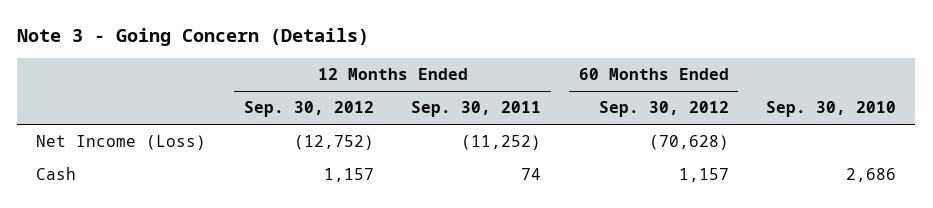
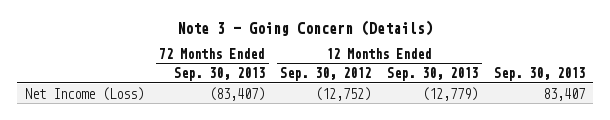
- | 12 Months Ended Sep. 30, 2012 | 12 Months Ended Sep. 30, 2011 | 60 Months Ended Sep. 30, 2012 | Sep. 30, 2010
+ | 72 Months Ended Sep. 30, 2013 | 12 Months Ended Sep. 30, 2012 | 12 Months Ended Sep. 30, 2013 | Sep. 30, 2013
- Cash | 1,157 | 74 | 1,157 | 2,686

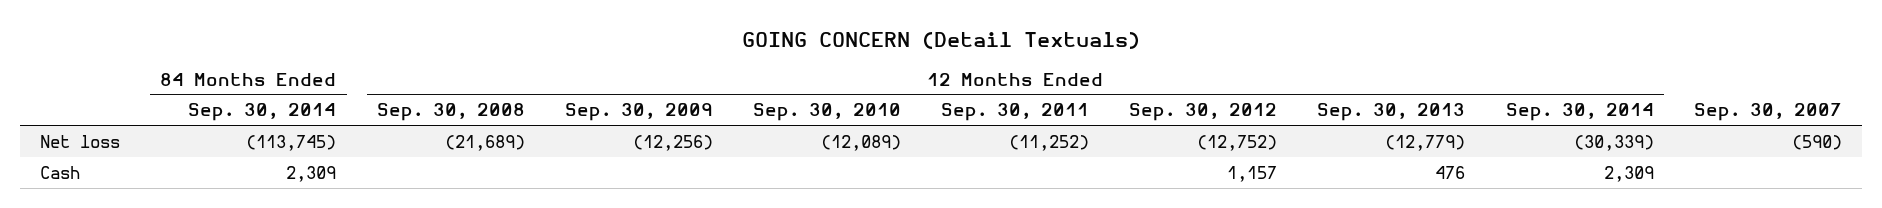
- Note 3 - Going Concern (Details)
+ GOING CONCERN (Detail Textuals)
- | 72 Months Ended Sep. 30, 2013 | 12 Months Ended Sep. 30, 2012 | 12 Months Ended Sep. 30, 2013 | Sep. 30, 2013
+ | 84 Months Ended Sep. 30, 2014 | 12 Months Ended Sep. 30, 2008 | 12 Months Ended Sep. 30, 2009 | 12 Months Ended Sep. 30, 2010 | 12 Months Ended Sep. 30, 2011 | 12 Months Ended Sep. 30, 2012 | 12 Months Ended Sep. 30, 2013 | 12 Months Ended Sep. 30, 2014 | Sep. 30, 2007
- Net Income (Loss) | (83,407) | (12,752) | (12,779) | 83,407
+ Net loss | (113,745) | (21,689) | (12,256) | (12,089) | (11,252) | (12,752) | (12,779) | (30,339) | (590)
+ Cash | 2,309 | | | | | 1,157 | 476 | 2,309 |

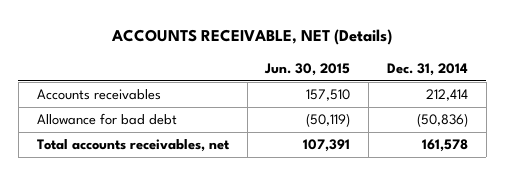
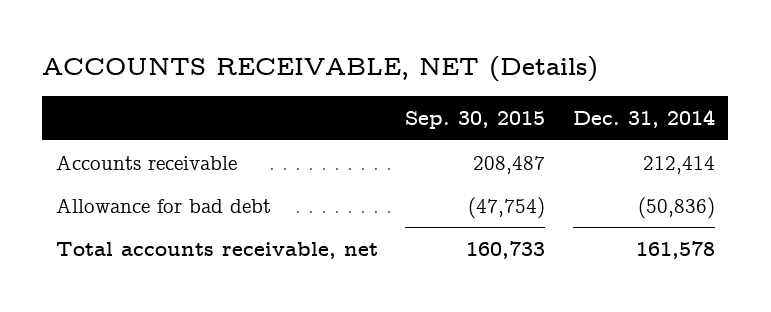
- | Jun. 30, 2015 | Dec. 31, 2014
+ | Sep. 30, 2015 | Dec. 31, 2014
- Accounts receivables | 157,510 | 212,414
+ Accounts receivable | 208,487 | 212,414
- Total accounts receivables, net | 107,391 | 161,578
+ Total accounts receivable, net | 160,733 | 161,578

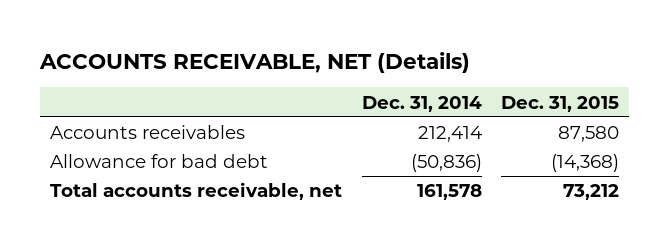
- | Sep. 30, 2015 | Dec. 31, 2014
+ | Dec. 31, 2014 | Dec. 31, 2015
- Accounts receivable | 208,487 | 212,414
+ Accounts receivables | 212,414 | 87,580

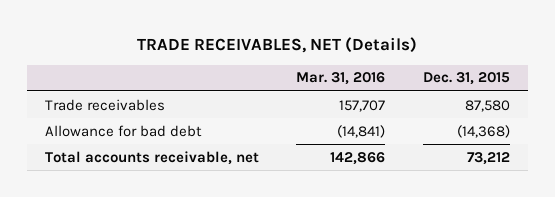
- ACCOUNTS RECEIVABLE, NET (Details)
+ TRADE RECEIVABLES, NET (Details)
- | Dec. 31, 2014 | Dec. 31, 2015
+ | Mar. 31, 2016 | Dec. 31, 2015
- Accounts receivables | 212,414 | 87,580
+ Trade receivables | 157,707 | 87,580

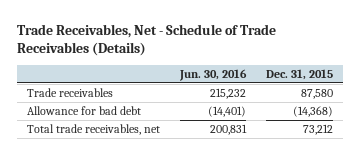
- TRADE RECEIVABLES, NET (Details)
+ Trade Receivables, Net - Schedule of Trade Receivables (Details)
- | Mar. 31, 2016 | Dec. 31, 2015
+ | Jun. 30, 2016 | Dec. 31, 2015
- Total accounts receivable, net | 142,866 | 73,212
+ Total trade receivables, net | 200,831 | 73,212

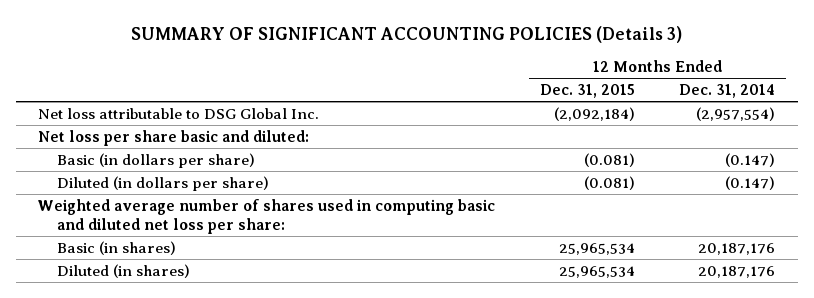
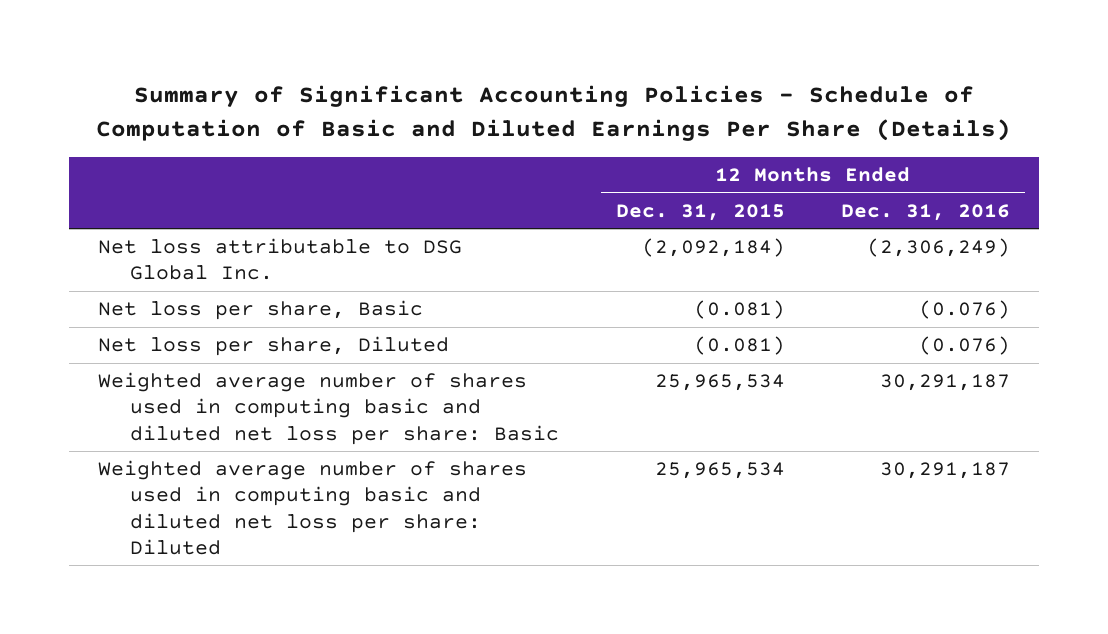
- SUMMARY OF SIGNIFICANT ACCOUNTING POLICIES (Details 3)
+ Summary of Significant Accounting Policies - Schedule of Computation of Basic and Diluted Earnings Per Share (Details)
- | 12 Months Ended Dec. 31, 2015 | 12 Months Ended Dec. 31, 2014
+ | 12 Months Ended Dec. 31, 2015 | 12 Months Ended Dec. 31, 2016
- Net loss per share basic and diluted:
- Basic (in dollars per share) | (0.081) | (0.147)
- Diluted (in dollars per share) | (0.081) | (0.147)
- Weighted average number of shares used in computing basic and diluted net loss per share:
- Basic (in shares) | 25,965,534 | 20,187,176
- Diluted (in shares) | 25,965,534 | 20,187,176
+ Net loss per share, Basic | (0.081) | (0.076)
+ Net loss per share, Diluted | (0.081) | (0.076)
+ Weighted average number of shares used in computing basic and diluted net loss per share: Basic | 25,965,534 | 30,291,187
+ Weighted average number of shares used in computing basic and diluted net loss per share: Diluted | 25,965,534 | 30,291,187

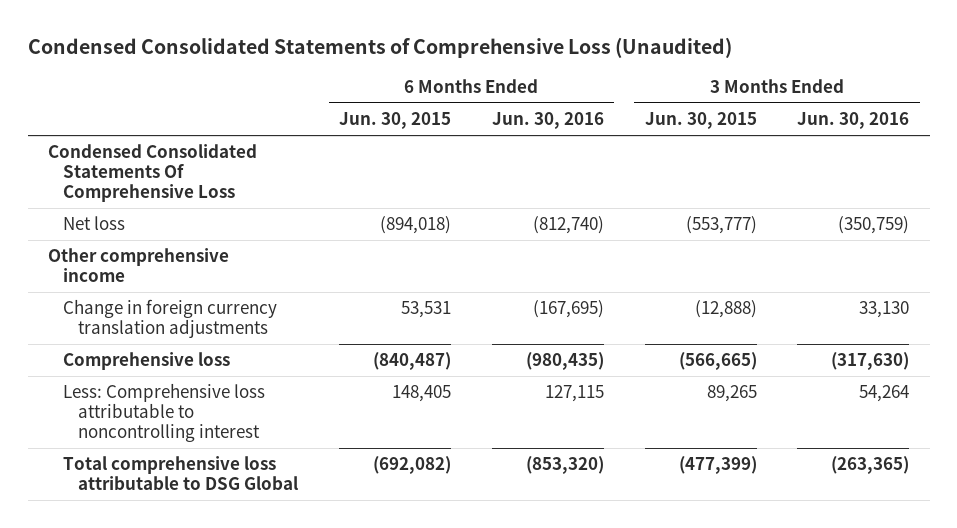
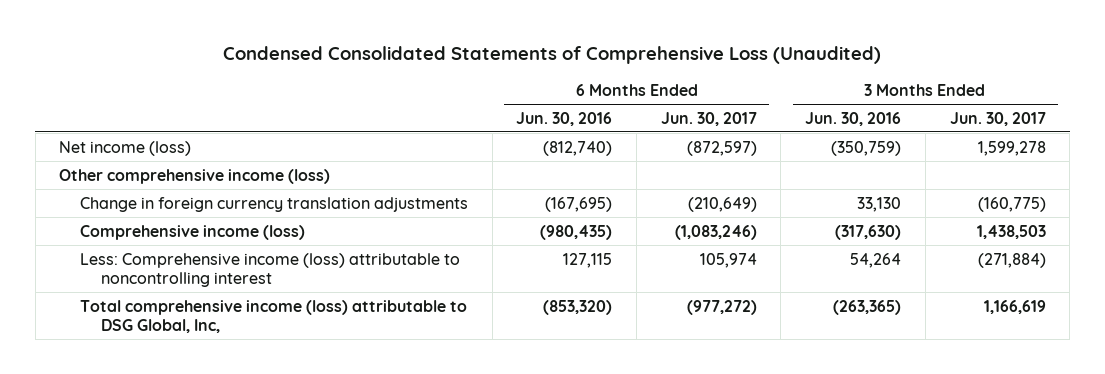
- | 6 Months Ended Jun. 30, 2015 | 6 Months Ended Jun. 30, 2016 | 3 Months Ended Jun. 30, 2015 | 3 Months Ended Jun. 30, 2016
+ | 6 Months Ended Jun. 30, 2016 | 6 Months Ended Jun. 30, 2017 | 3 Months Ended Jun. 30, 2016 | 3 Months Ended Jun. 30, 2017
- Condensed Consolidated Statements Of Comprehensive Loss
- Net loss | (894,018) | (812,740) | (553,777) | (350,759)
- Other comprehensive income
+ Net income (loss) | (812,740) | (872,597) | (350,759) | 1,599,278
+ Other comprehensive income (loss)
- Comprehensive loss | (840,487) | (980,435) | (566,665) | (317,630)
- Less: Comprehensive loss attributable to noncontrolling interest | 148,405 | 127,115 | 89,265 | 54,264
- Total comprehensive loss attributable to DSG Global | (692,082) | (853,320) | (477,399) | (263,365)
+ Comprehensive income (loss) | (980,435) | (1,083,246) | (317,630) | 1,438,503
+ Less: Comprehensive income (loss) attributable to noncontrolling interest | 127,115 | 105,974 | 54,264 | (271,884)
+ Total comprehensive income (loss) attributable to DSG Global, Inc, | (853,320) | (977,272) | (263,365) | 1,166,619

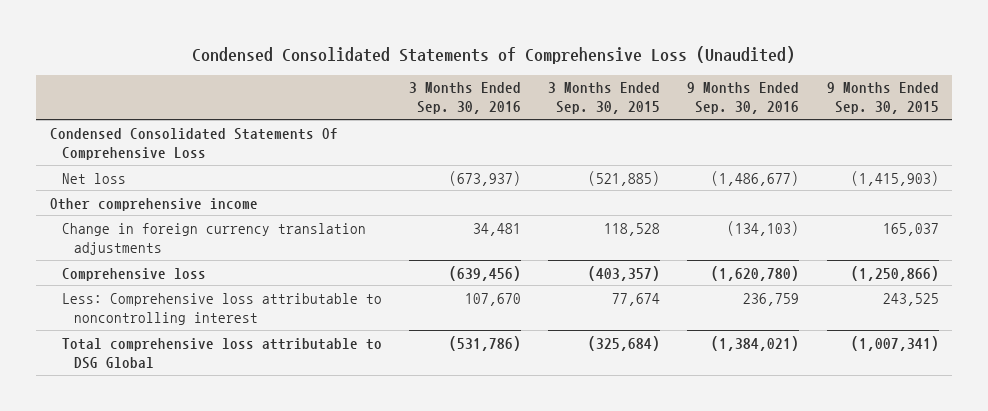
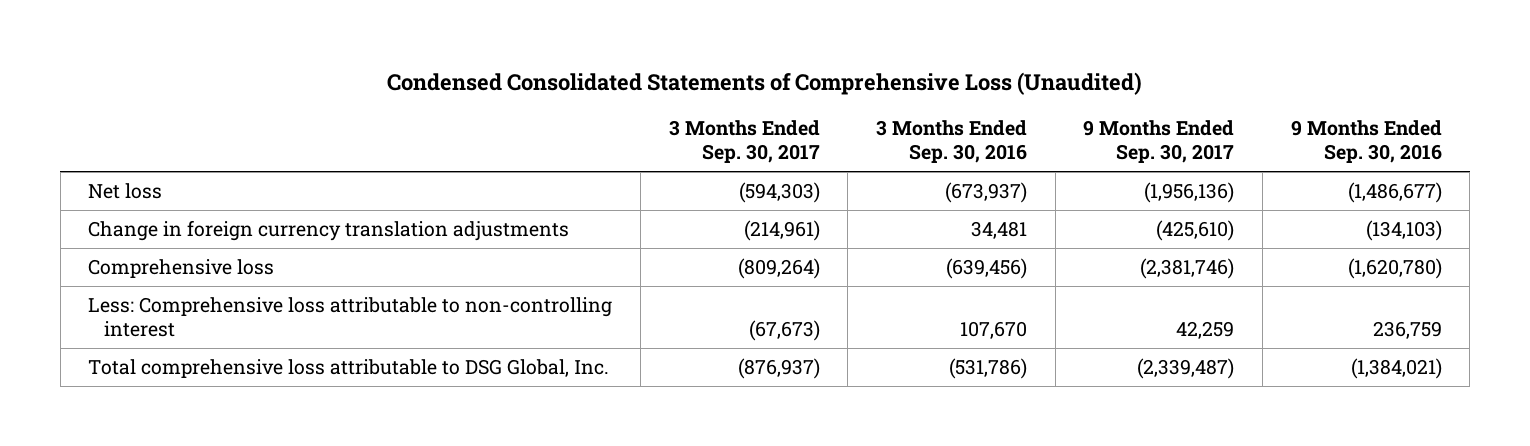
- | 3 Months Ended Sep. 30, 2016 | 3 Months Ended Sep. 30, 2015 | 9 Months Ended Sep. 30, 2016 | 9 Months Ended Sep. 30, 2015
+ | 3 Months Ended Sep. 30, 2017 | 3 Months Ended Sep. 30, 2016 | 9 Months Ended Sep. 30, 2017 | 9 Months Ended Sep. 30, 2016
- Condensed Consolidated Statements Of Comprehensive Loss
- Other comprehensive income
- Less: Comprehensive loss attributable to noncontrolling interest | 107,670 | 77,674 | 236,759 | 243,525
- Total comprehensive loss attributable to DSG Global | (531,786) | (325,684) | (1,384,021) | (1,007,341)
+ Less: Comprehensive loss attributable to non-controlling interest | (67,673) | 107,670 | 42,259 | 236,759
+ Total comprehensive loss attributable to DSG Global, Inc. | (876,937) | (531,786) | (2,339,487) | (1,384,021)

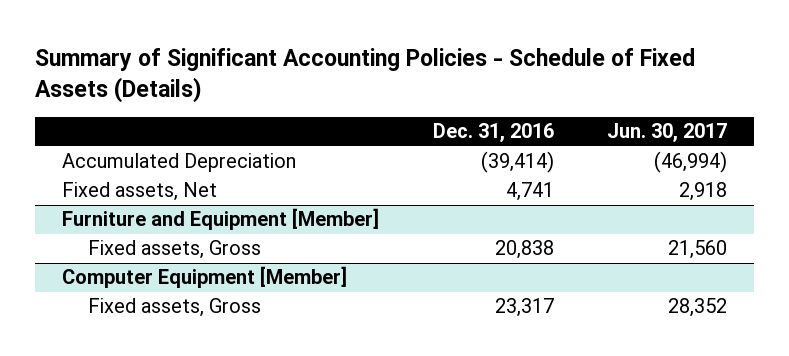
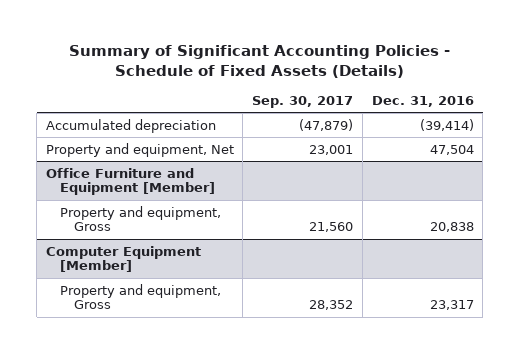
- | Dec. 31, 2016 | Jun. 30, 2017
+ | Sep. 30, 2017 | Dec. 31, 2016
- Accumulated Depreciation | (39,414) | (46,994)
- Fixed assets, Net | 4,741 | 2,918
- Furniture and Equipment [Member]
- Fixed assets, Gross | 20,838 | 21,560
+ Accumulated depreciation | (47,879) | (39,414)
+ Property and equipment, Net | 23,001 | 47,504
+ Office Furniture and Equipment [Member]
+ Property and equipment, Gross | 21,560 | 20,838
@ Computer Equipment [Member]
- Fixed assets, Gross | 23,317 | 28,352
+ Property and equipment, Gross | 28,352 | 23,317

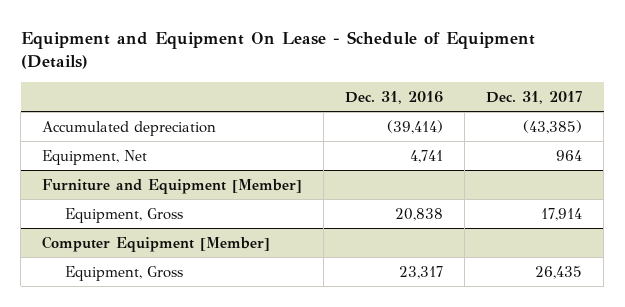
- Summary of Significant Accounting Policies - Schedule of Fixed Assets (Details)
+ Equipment and Equipment On Lease - Schedule of Equipment (Details)
- | Sep. 30, 2017 | Dec. 31, 2016
+ | Dec. 31, 2016 | Dec. 31, 2017
- Property and equipment, Net | 23,001 | 47,504
- Office Furniture and Equipment [Member]
- Property and equipment, Gross | 21,560 | 20,838
+ Equipment, Net | 4,741 | 964
+ Furniture and Equipment [Member]
+ Equipment, Gross | 20,838 | 17,914
@ Computer Equipment [Member]
- Property and equipment, Gross | 28,352 | 23,317
+ Equipment, Gross | 23,317 | 26,435

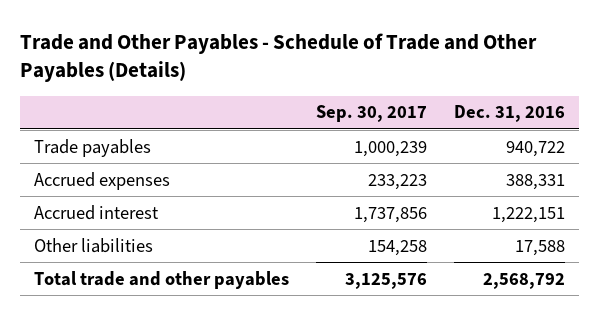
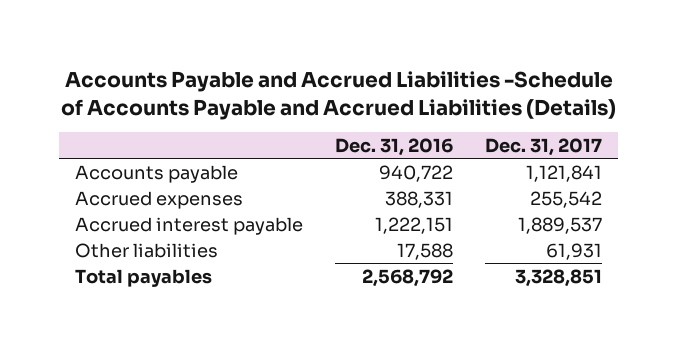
- Trade and Other Payables - Schedule of Trade and Other Payables (Details)
+ Accounts Payable and Accrued Liabilities -Schedule of Accounts Payable and Accrued Liabilities (Details)
- | Sep. 30, 2017 | Dec. 31, 2016
+ | Dec. 31, 2016 | Dec. 31, 2017
- Trade payables | 1,000,239 | 940,722
+ Accounts payable | 940,722 | 1,121,841
- Accrued interest | 1,737,856 | 1,222,151
+ Accrued interest payable | 1,222,151 | 1,889,537
- Total trade and other payables | 3,125,576 | 2,568,792
+ Total payables | 2,568,792 | 3,328,851

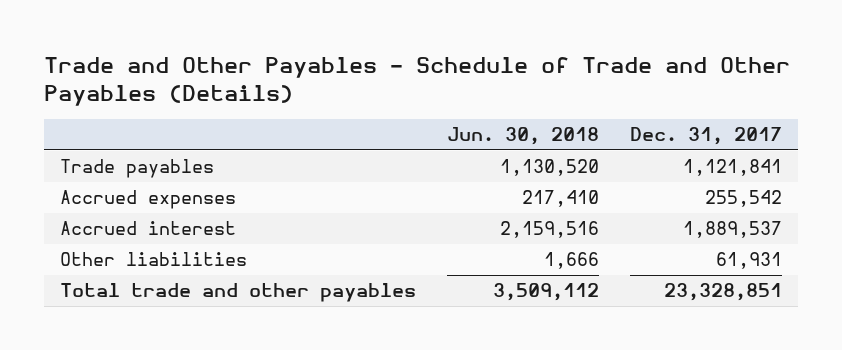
- Accounts Payable and Accrued Liabilities -Schedule of Accounts Payable and Accrued Liabilities (Details)
+ Trade and Other Payables - Schedule of Trade and Other Payables (Details)
- | Dec. 31, 2016 | Dec. 31, 2017
+ | Jun. 30, 2018 | Dec. 31, 2017
- Accounts payable | 940,722 | 1,121,841
+ Trade payables | 1,130,520 | 1,121,841
- Accrued interest payable | 1,222,151 | 1,889,537
+ Accrued interest | 2,159,516 | 1,889,537
- Total payables | 2,568,792 | 3,328,851
+ Total trade and other payables | 3,509,112 | 23,328,851

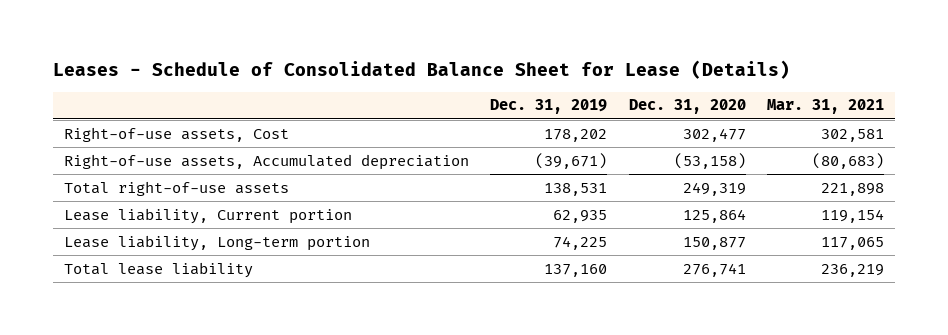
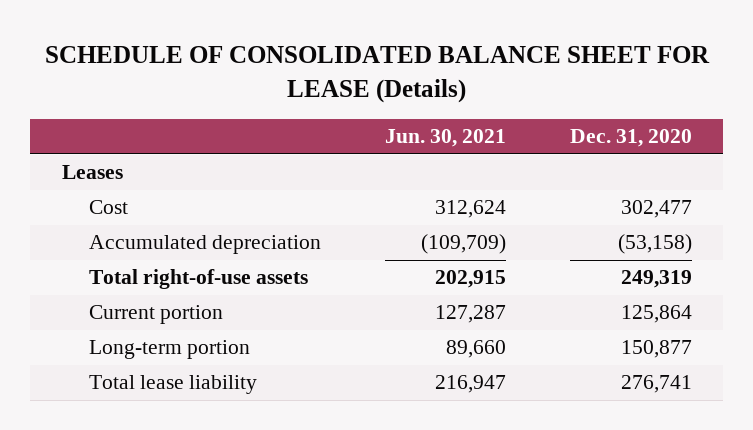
- Leases - Schedule of Consolidated Balance Sheet for Lease (Details)
+ SCHEDULE OF CONSOLIDATED BALANCE SHEET FOR LEASE (Details)
- | Dec. 31, 2019 | Dec. 31, 2020 | Mar. 31, 2021
+ | Jun. 30, 2021 | Dec. 31, 2020
- Right-of-use assets, Cost | 178,202 | 302,477 | 302,581
- Right-of-use assets, Accumulated depreciation | (39,671) | (53,158) | (80,683)
+ Leases
+ Cost | 312,624 | 302,477
+ Accumulated depreciation | (109,709) | (53,158)
- Lease liability, Current portion | 62,935 | 125,864 | 119,154
- Lease liability, Long-term portion | 74,225 | 150,877 | 117,065
+ Current portion | 127,287 | 125,864
+ Long-term portion | 89,660 | 150,877

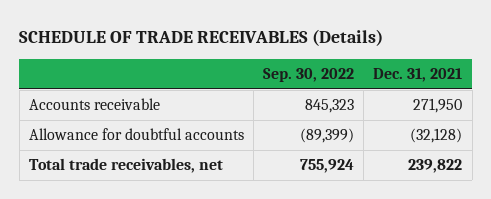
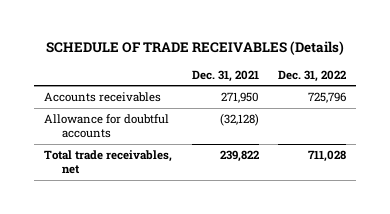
- | Sep. 30, 2022 | Dec. 31, 2021
+ | Dec. 31, 2021 | Dec. 31, 2022
- Accounts receivable | 845,323 | 271,950
+ Accounts receivables | 271,950 | 725,796

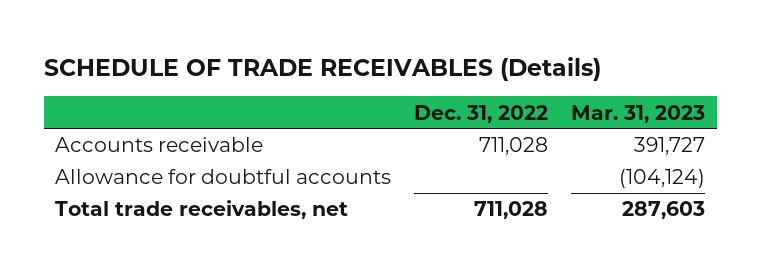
- | Dec. 31, 2021 | Dec. 31, 2022
+ | Dec. 31, 2022 | Mar. 31, 2023
- Accounts receivables | 271,950 | 725,796
+ Accounts receivable | 711,028 | 391,727

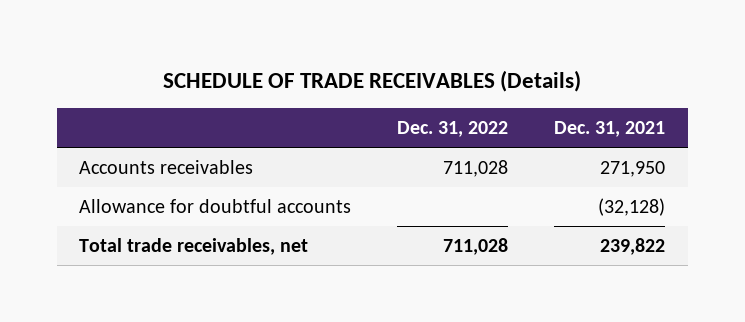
- | Dec. 31, 2022 | Mar. 31, 2023
+ | Dec. 31, 2022 | Dec. 31, 2021
- Accounts receivable | 711,028 | 391,727
+ Accounts receivables | 711,028 | 271,950

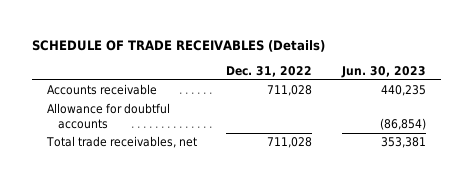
- | Dec. 31, 2022 | Dec. 31, 2021
+ | Dec. 31, 2022 | Jun. 30, 2023
- Accounts receivables | 711,028 | 271,950
+ Accounts receivable | 711,028 | 440,235

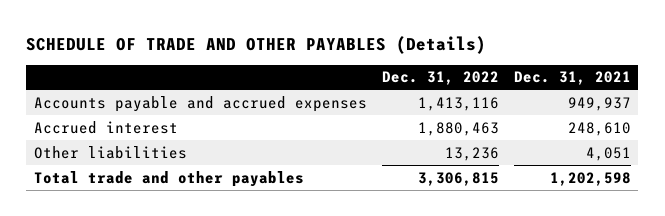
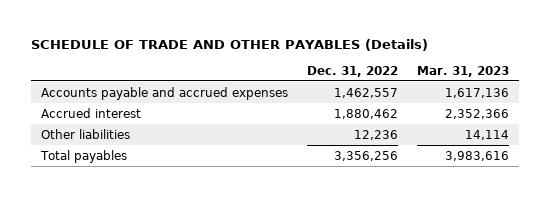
- | Dec. 31, 2022 | Dec. 31, 2021
+ | Dec. 31, 2022 | Mar. 31, 2023
- Accounts payable and accrued expenses | 1,413,116 | 949,937
- Accrued interest | 1,880,463 | 248,610
- Other liabilities | 13,236 | 4,051
- Total trade and other payables | 3,306,815 | 1,202,598
+ Accounts payable and accrued expenses | 1,462,557 | 1,617,136
+ Accrued interest | 1,880,462 | 2,352,366
+ Other liabilities | 12,236 | 14,114
+ Total payables | 3,356,256 | 3,983,616

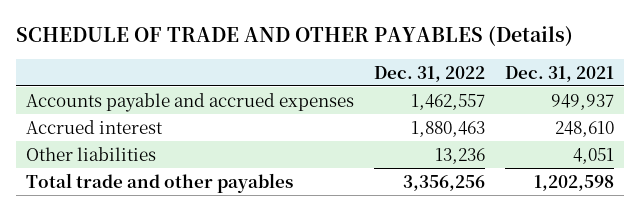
- | Dec. 31, 2022 | Mar. 31, 2023
+ | Dec. 31, 2022 | Dec. 31, 2021
- Accrued interest | 1,880,462 | 2,352,366
- Other liabilities | 12,236 | 14,114
- Total payables | 3,356,256 | 3,983,616
+ Accrued interest | 1,880,463 | 248,610
+ Other liabilities | 13,236 | 4,051
+ Total trade and other payables | 3,356,256 | 1,202,598

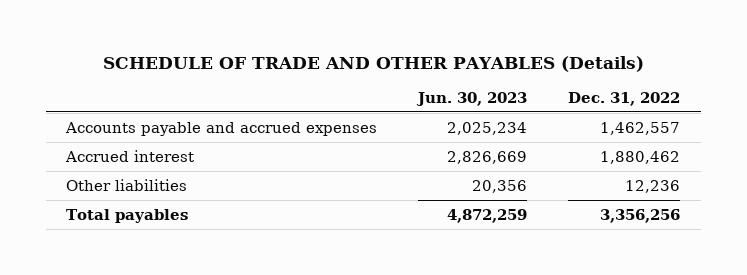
- | Dec. 31, 2022 | Dec. 31, 2021
+ | Jun. 30, 2023 | Dec. 31, 2022
- Accrued interest | 1,880,463 | 248,610
- Other liabilities | 13,236 | 4,051
- Total trade and other payables | 3,356,256 | 1,202,598
+ Accrued interest | 2,826,669 | 1,880,462
+ Other liabilities | 20,356 | 12,236
+ Total payables | 4,872,259 | 3,356,256

